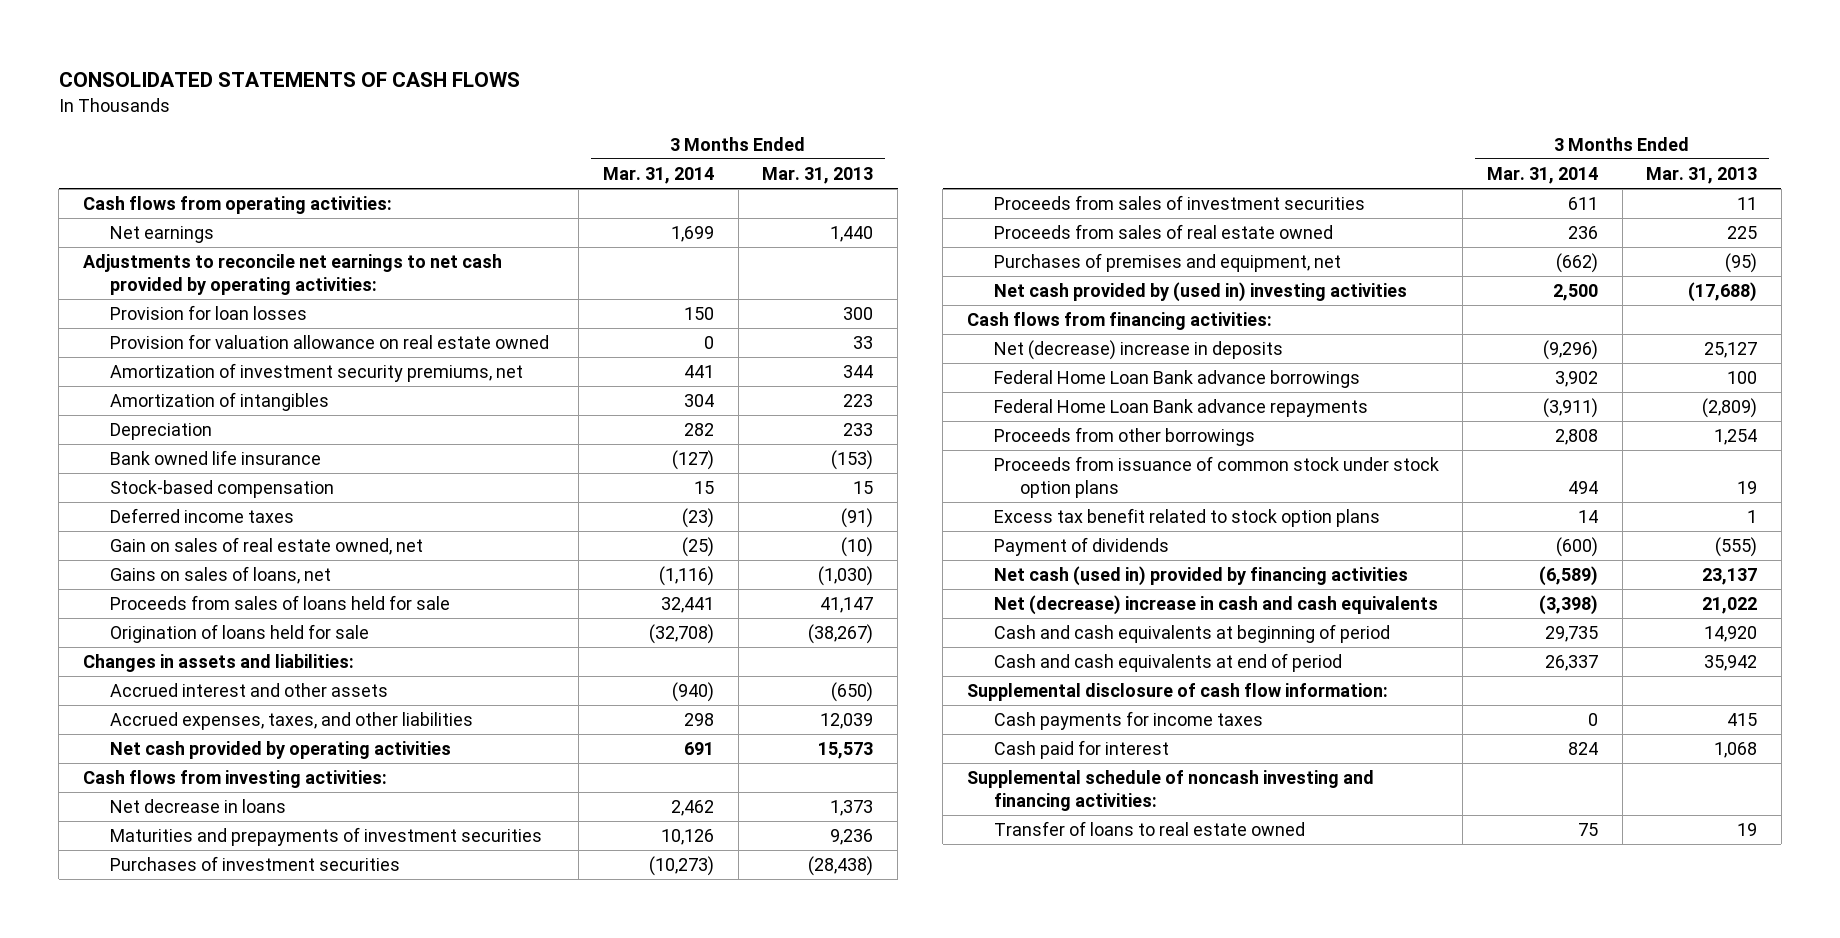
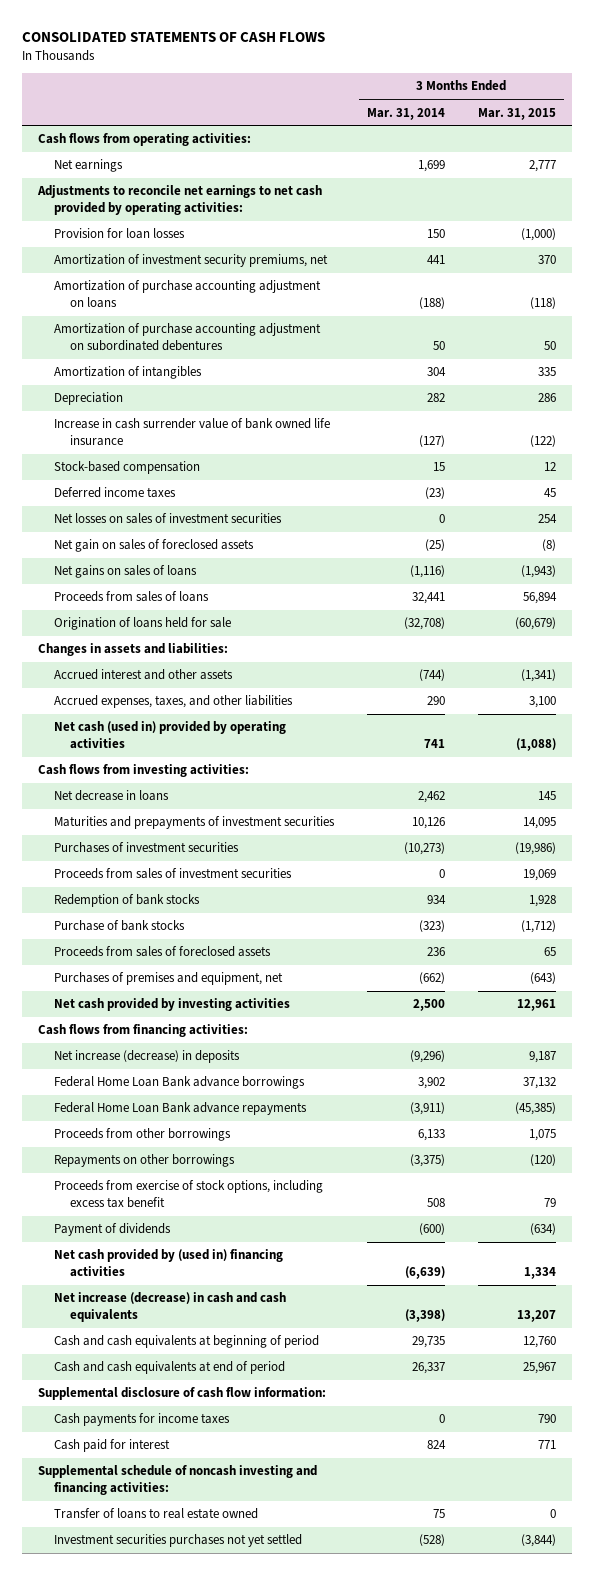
- | 3 Months Ended Mar. 31, 2014 | 3 Months Ended Mar. 31, 2013
+ | 3 Months Ended Mar. 31, 2014 | 3 Months Ended Mar. 31, 2015
- Provision for valuation allowance on real estate owned | 0 | 33
+ Amortization of purchase accounting adjustment on loans | (188) | (118)
+ Amortization of purchase accounting adjustment on subordinated debentures | 50 | 50
- Bank owned life insurance | (127) | (153)
+ Increase in cash surrender value of bank owned life insurance | (127) | (122)
- Gain on sales of real estate owned, net | (25) | (10)
- Gains on sales of loans, net | (1,116) | (1,030)
- Proceeds from sales of loans held for sale | 32,441 | 41,147
+ Net losses on sales of investment securities | 0 | 254
+ Net gain on sales of foreclosed assets | (25) | (8)
+ Net gains on sales of loans | (1,116) | (1,943)
+ Proceeds from sales of loans | 32,441 | 56,894
- Accrued interest and other assets | (940) | (650)
- Accrued expenses, taxes, and other liabilities | 298 | 12,039
- Net cash provided by operating activities | 691 | 15,573
+ Accrued interest and other assets | (744) | (1,341)
+ Accrued expenses, taxes, and other liabilities | 290 | 3,100
+ Net cash (used in) provided by operating activities | 741 | (1,088)
- Proceeds from sales of investment securities | 611 | 11
- Proceeds from sales of real estate owned | 236 | 225
+ Proceeds from sales of investment securities | 0 | 19,069
+ Redemption of bank stocks | 934 | 1,928
+ Purchase of bank stocks | (323) | (1,712)
+ Proceeds from sales of foreclosed assets | 236 | 65
- Net cash provided by (used in) investing activities | 2,500 | (17,688)
+ Net cash provided by investing activities | 2,500 | 12,961
- Net (decrease) increase in deposits | (9,296) | 25,127
+ Net increase (decrease) in deposits | (9,296) | 9,187
- Proceeds from other borrowings | 2,808 | 1,254
- Proceeds from issuance of common stock under stock option plans | 494 | 19
- Excess tax benefit related to stock option plans | 14 | 1
+ Proceeds from other borrowings | 6,133 | 1,075
+ Repayments on other borrowings | (3,375) | (120)
+ Proceeds from exercise of stock options, including excess tax benefit | 508 | 79
- Net cash (used in) provided by financing activities | (6,589) | 23,137
- Net (decrease) increase in cash and cash equivalents | (3,398) | 21,022
+ Net cash provided by (used in) financing activities | (6,639) | 1,334
+ Net increase (decrease) in cash and cash equivalents | (3,398) | 13,207
+ Investment securities purchases not yet settled | (528) | (3,844)

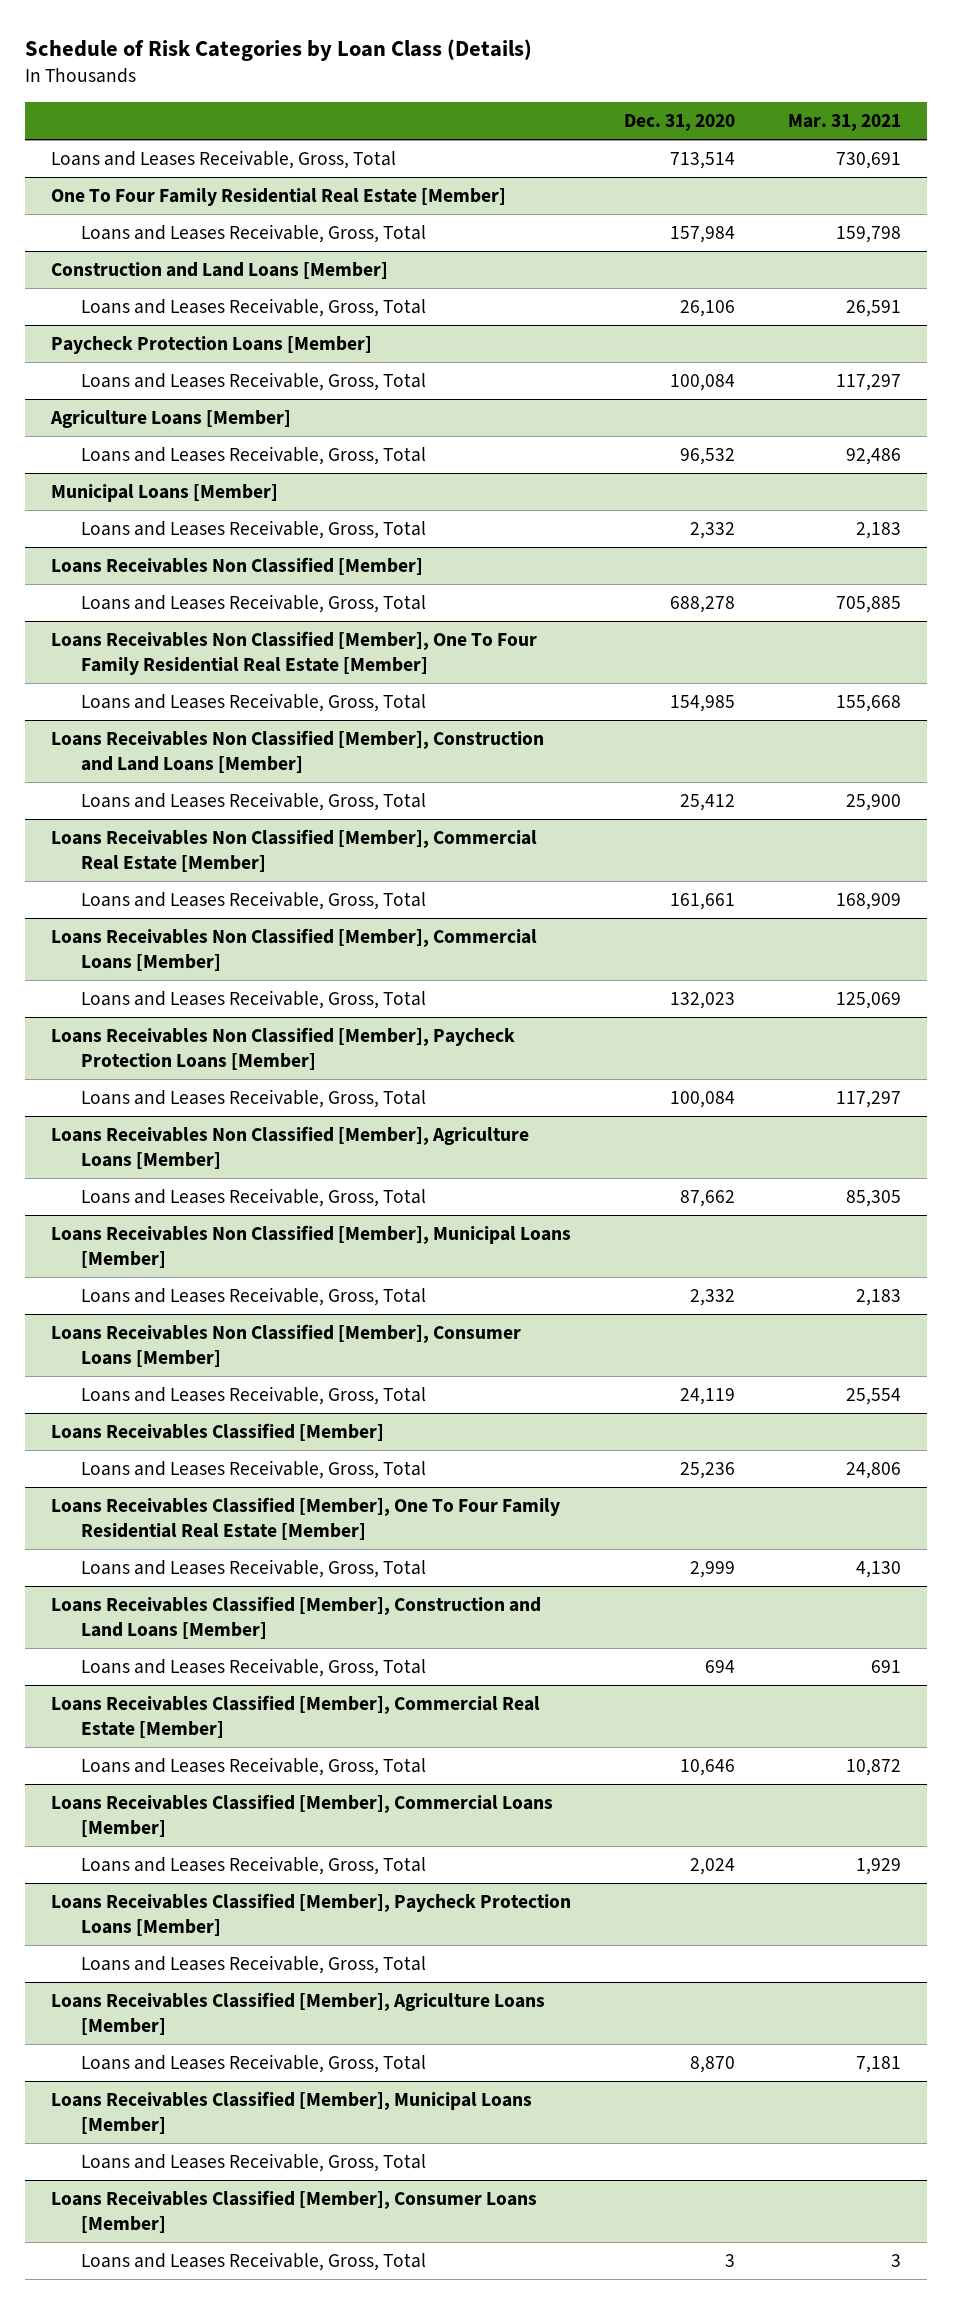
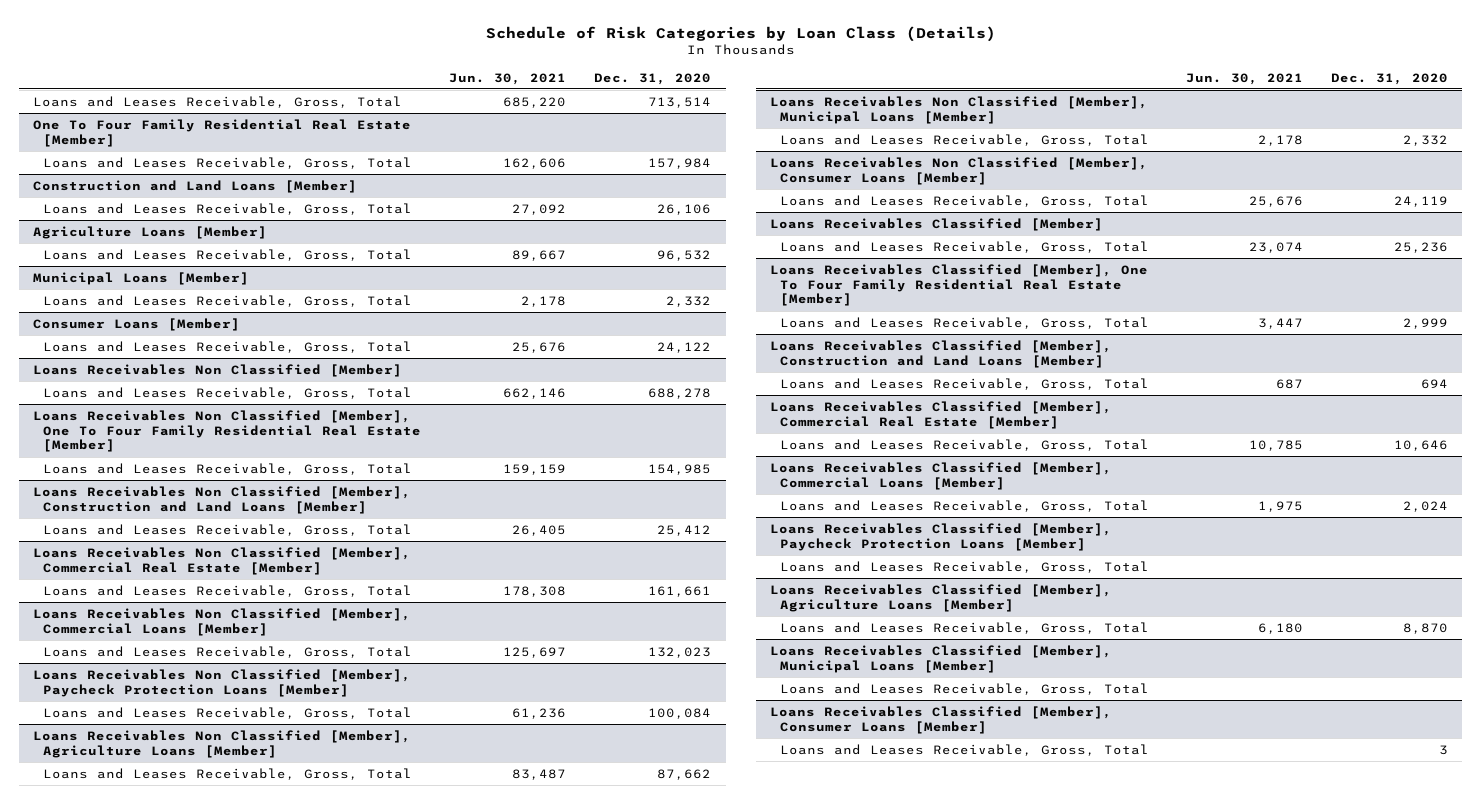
- | Dec. 31, 2020 | Mar. 31, 2021
+ | Jun. 30, 2021 | Dec. 31, 2020
- Paycheck Protection Loans [Member]
- Loans and Leases Receivable, Gross, Total | 100,084 | 117,297
+ Consumer Loans [Member]
+ Loans and Leases Receivable, Gross, Total | 25,676 | 24,122

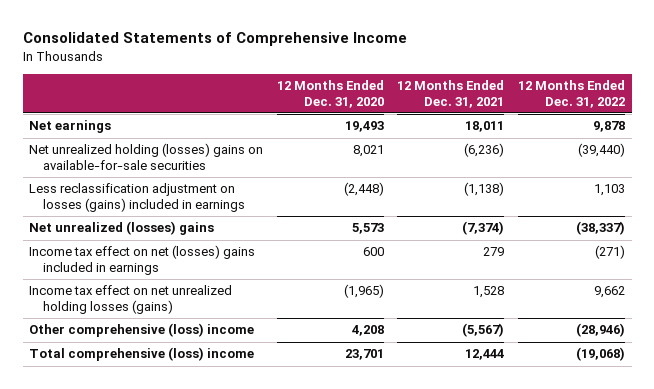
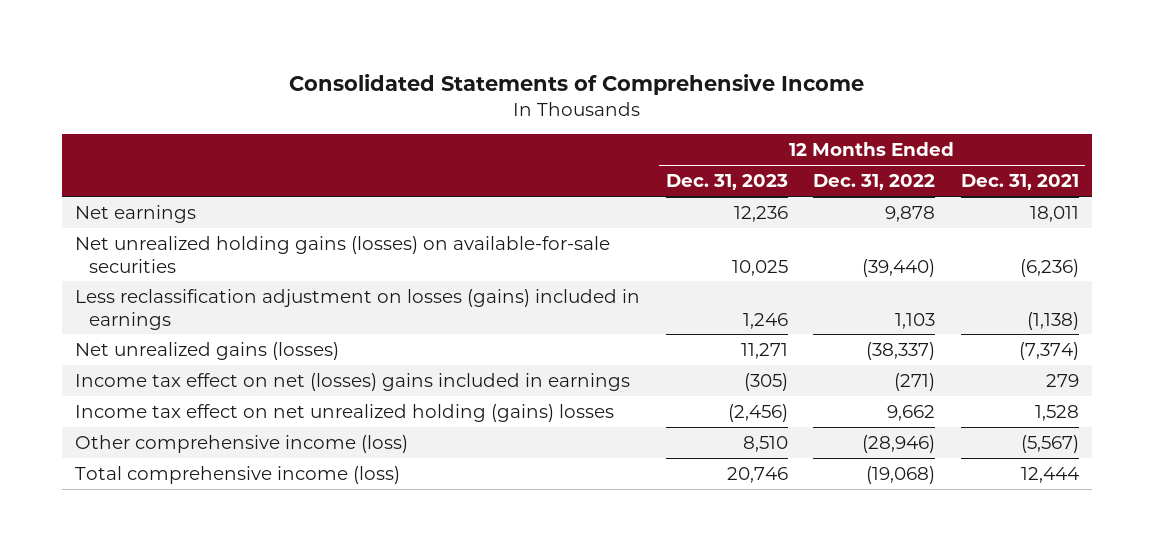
- | 12 Months Ended Dec. 31, 2020 | 12 Months Ended Dec. 31, 2021 | 12 Months Ended Dec. 31, 2022
+ | 12 Months Ended Dec. 31, 2023 | 12 Months Ended Dec. 31, 2022 | 12 Months Ended Dec. 31, 2021
- Net unrealized holding (losses) gains on available-for-sale securities | 8,021 | (6,236) | (39,440)
+ Net unrealized holding gains (losses) on available-for-sale securities | 10,025 | (39,440) | (6,236)
- Net unrealized (losses) gains | 5,573 | (7,374) | (38,337)
+ Net unrealized gains (losses) | 11,271 | (38,337) | (7,374)
- Income tax effect on net unrealized holding losses (gains) | (1,965) | 1,528 | 9,662
- Other comprehensive (loss) income | 4,208 | (5,567) | (28,946)
- Total comprehensive (loss) income | 23,701 | 12,444 | (19,068)
+ Income tax effect on net unrealized holding (gains) losses | (2,456) | 9,662 | 1,528
+ Other comprehensive income (loss) | 8,510 | (28,946) | (5,567)
+ Total comprehensive income (loss) | 20,746 | (19,068) | 12,444

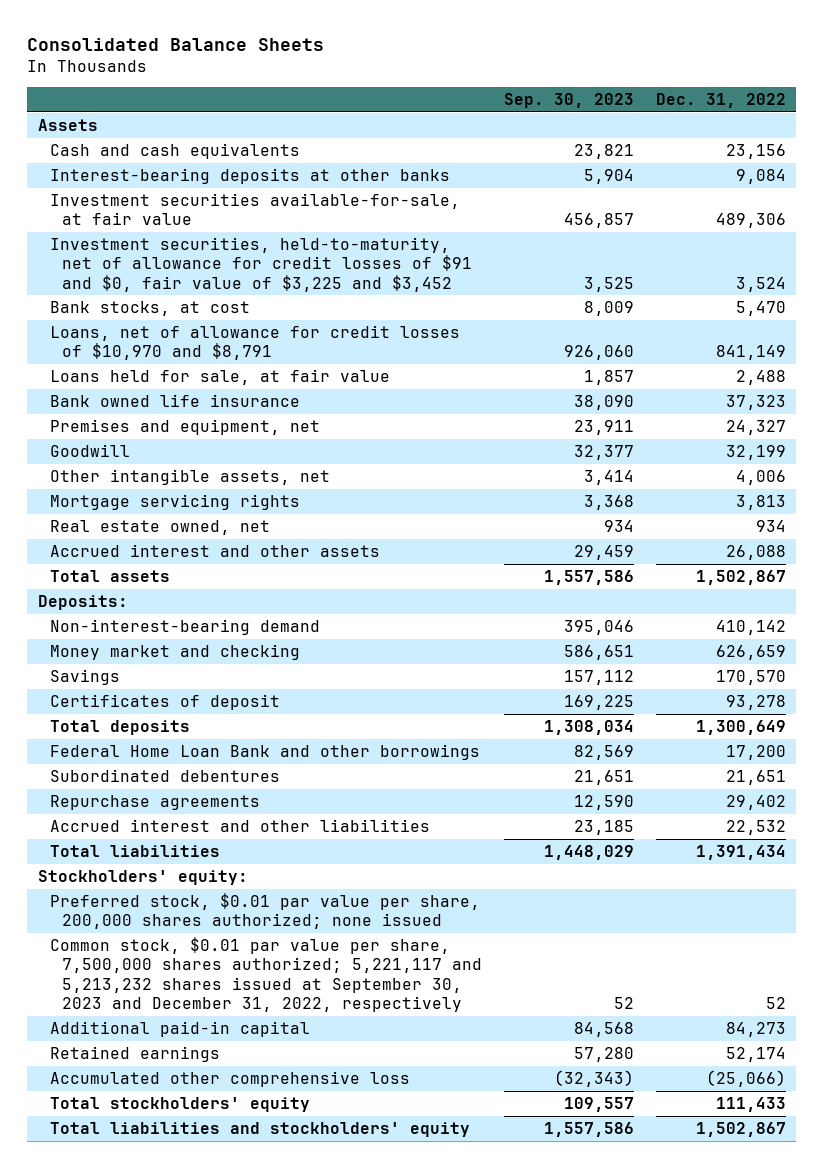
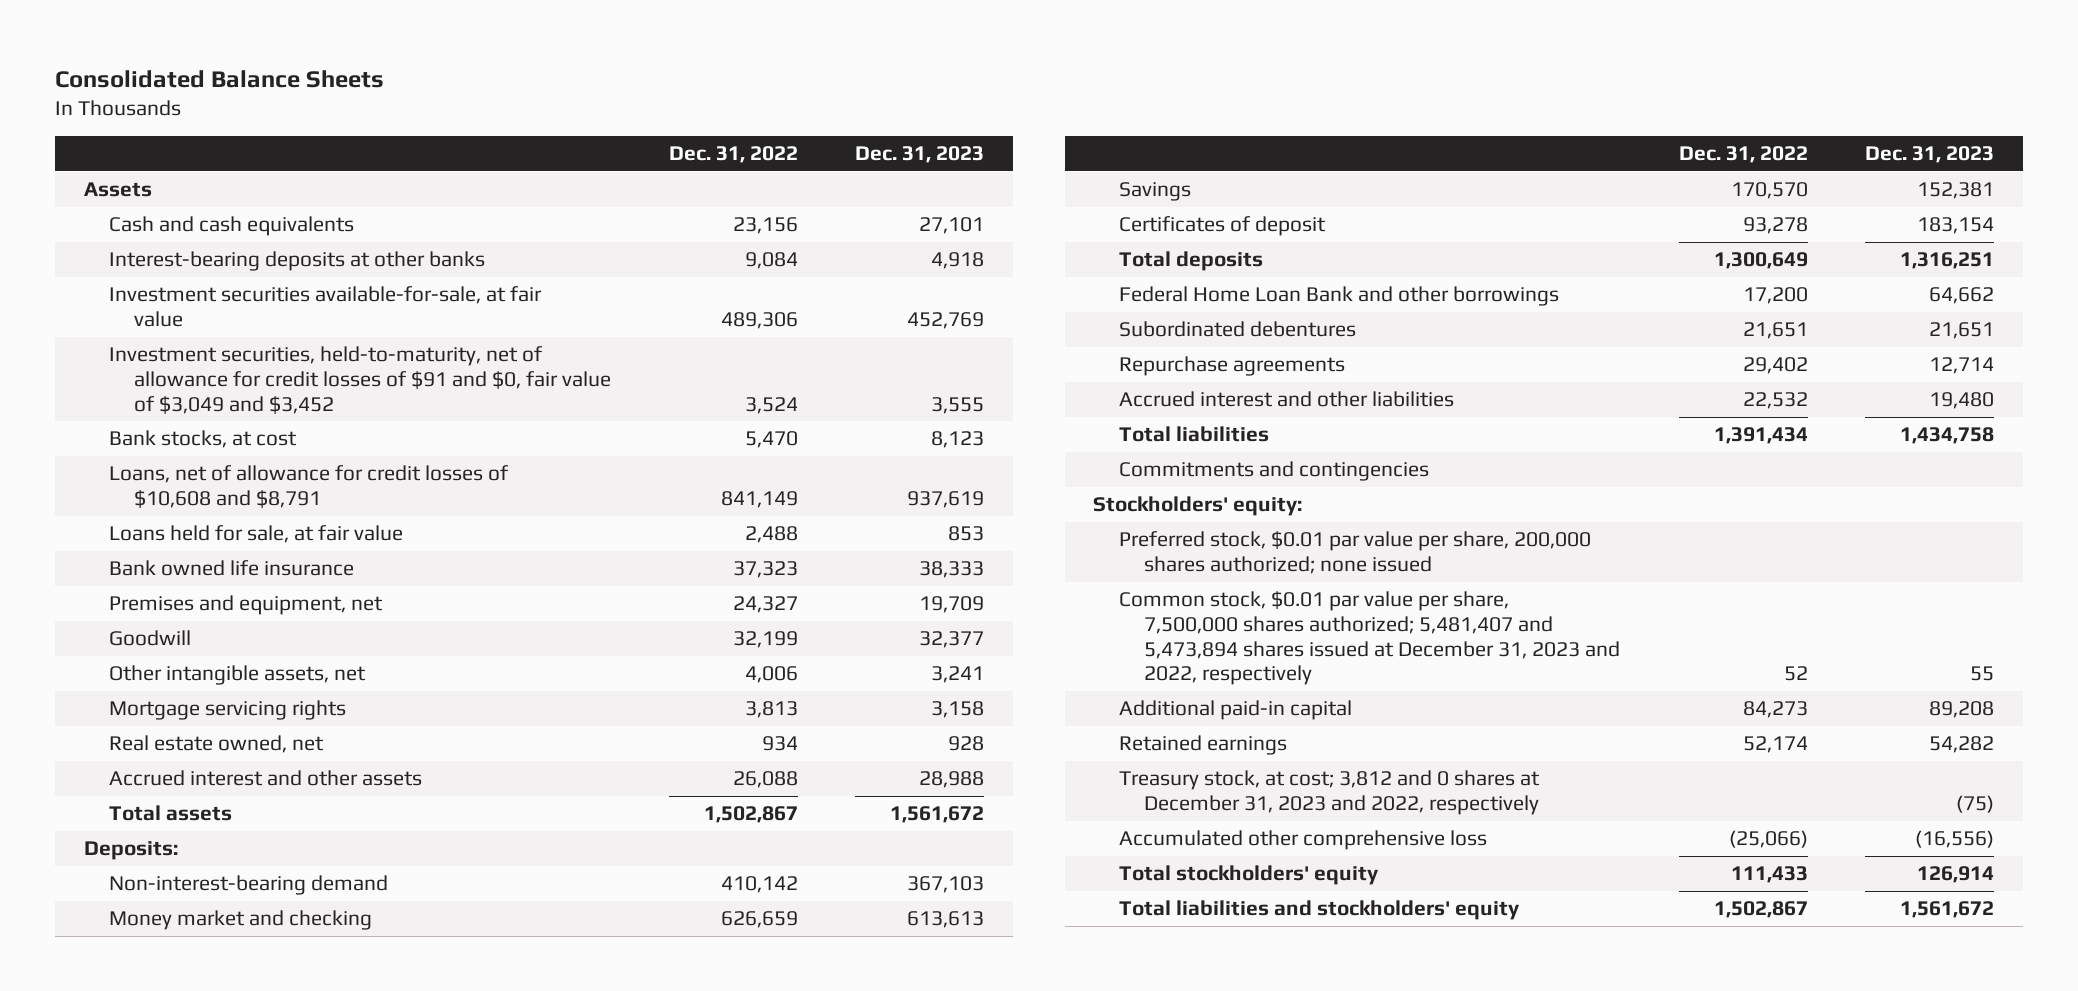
- | Sep. 30, 2023 | Dec. 31, 2022
+ | Dec. 31, 2022 | Dec. 31, 2023
- Investment securities, held-to-maturity, net of allowance for credit losses of $91 and $0, fair value of $3,225 and $3,452 | 3,525 | 3,524
+ Investment securities, held-to-maturity, net of allowance for credit losses of $91 and $0, fair value of $3,049 and $3,452 | 3,524 | 3,555
- Loans, net of allowance for credit losses of $10,970 and $8,791 | 926,060 | 841,149
+ Loans, net of allowance for credit losses of $10,608 and $8,791 | 841,149 | 937,619
+ Commitments and contingencies
- Common stock, $0.01 par value per share, 7,500,000 shares authorized; 5,221,117 and 5,213,232 shares issued at September 30, 2023 and December 31, 2022, respectively | 52 | 52
+ Common stock, $0.01 par value per share, 7,500,000 shares authorized; 5,481,407 and 5,473,894 shares issued at December 31, 2023 and 2022, respectively | 52 | 55
+ Treasury stock, at cost; 3,812 and 0 shares at December 31, 2023 and 2022, respectively | | (75)

